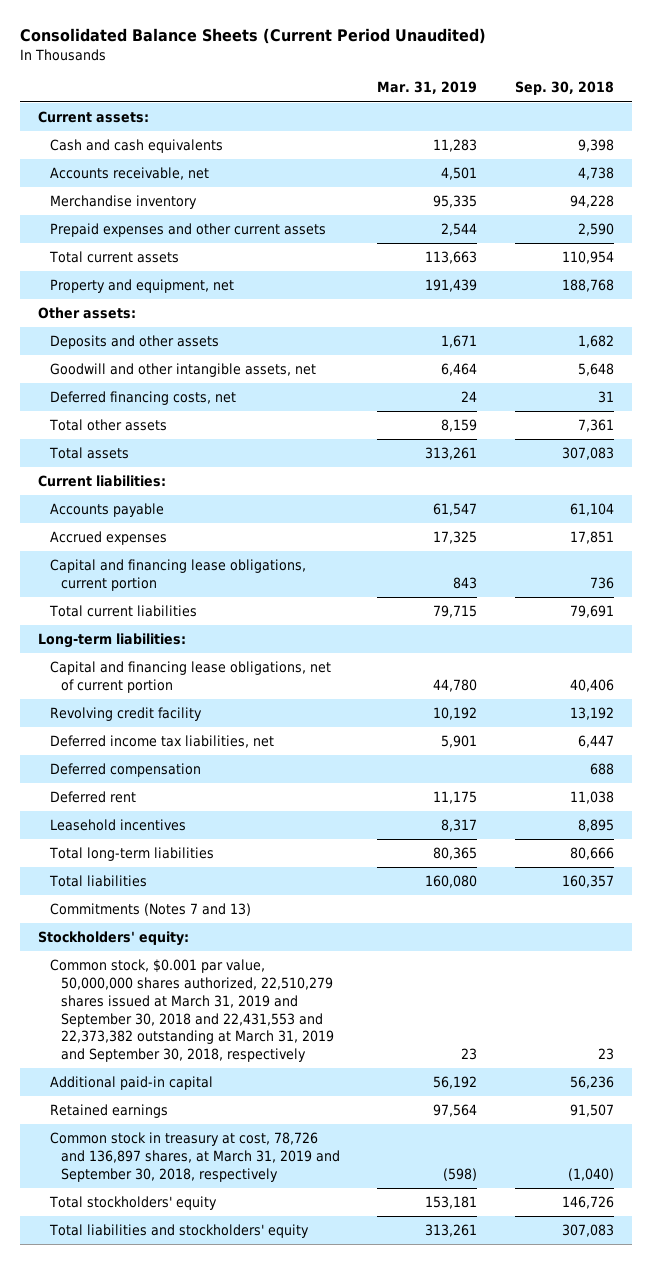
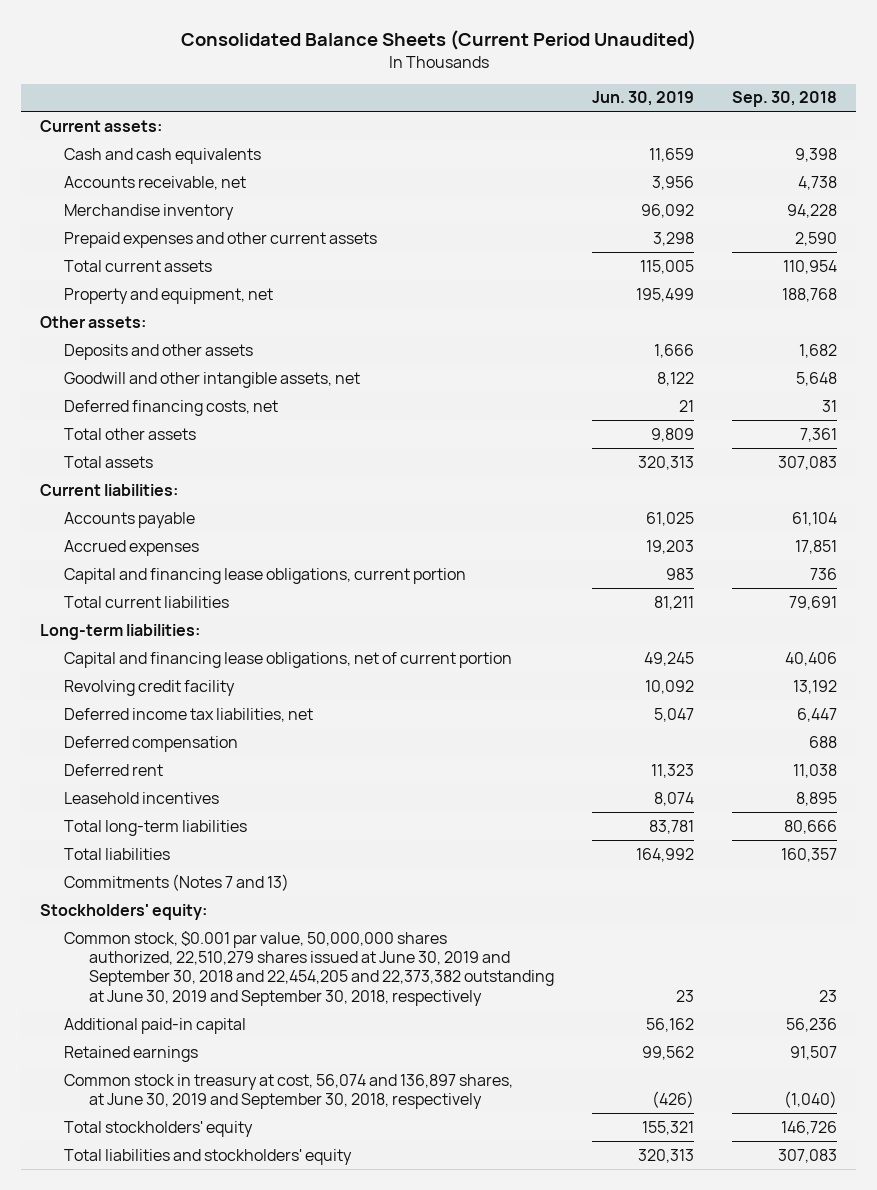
- | Mar. 31, 2019 | Sep. 30, 2018
+ | Jun. 30, 2019 | Sep. 30, 2018
- Common stock, $0.001 par value, 50,000,000 shares authorized, 22,510,279 shares issued at March 31, 2019 and September 30, 2018 and 22,431,553 and 22,373,382 outstanding at March 31, 2019 and September 30, 2018, respectively | 23 | 23
+ Common stock, $0.001 par value, 50,000,000 shares authorized, 22,510,279 shares issued at June 30, 2019 and September 30, 2018 and 22,454,205 and 22,373,382 outstanding at June 30, 2019 and September 30, 2018, respectively | 23 | 23
- Common stock in treasury at cost, 78,726 and 136,897 shares, at March 31, 2019 and September 30, 2018, respectively | (598) | (1,040)
+ Common stock in treasury at cost, 56,074 and 136,897 shares, at June 30, 2019 and September 30, 2018, respectively | (426) | (1,040)

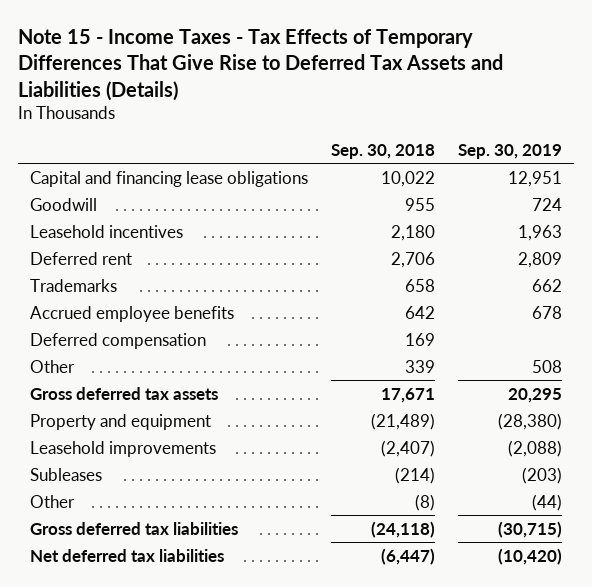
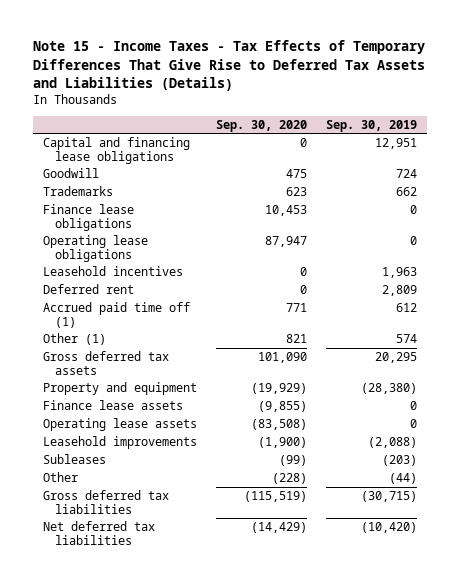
- | Sep. 30, 2018 | Sep. 30, 2019
+ | Sep. 30, 2020 | Sep. 30, 2019
moved up: Trademarks | 623 | 662
+ Finance lease obligations | 10,453 | 0
+ Operating lease obligations | 87,947 | 0
- Accrued employee benefits | 642 | 678
- Deferred compensation | 169 |
- Other | 339 | 508
+ Accrued paid time off (1) | 771 | 612
+ Other (1) | 821 | 574
+ Finance lease assets | (9,855) | 0
+ Operating lease assets | (83,508) | 0

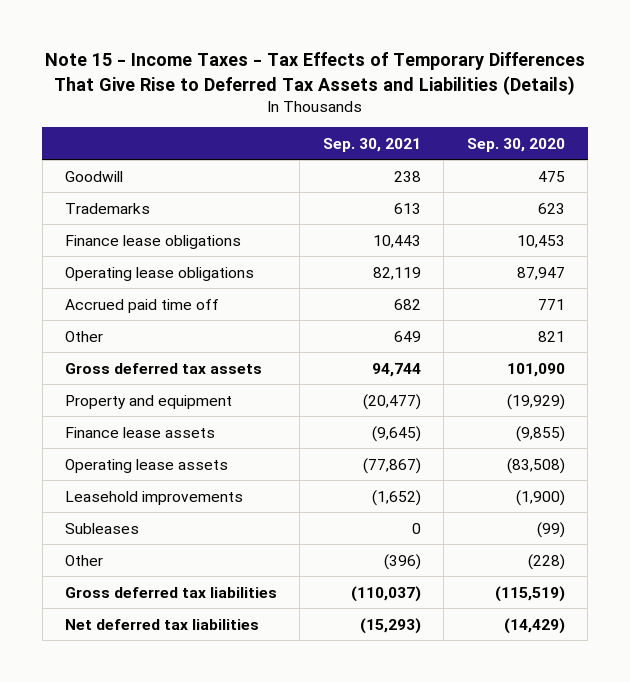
- | Sep. 30, 2020 | Sep. 30, 2019
+ | Sep. 30, 2021 | Sep. 30, 2020
- Capital and financing lease obligations | 0 | 12,951
- Leasehold incentives | 0 | 1,963
- Deferred rent | 0 | 2,809
- Accrued paid time off (1) | 771 | 612
- Other (1) | 821 | 574
+ Accrued paid time off | 682 | 771
+ Other | 649 | 821

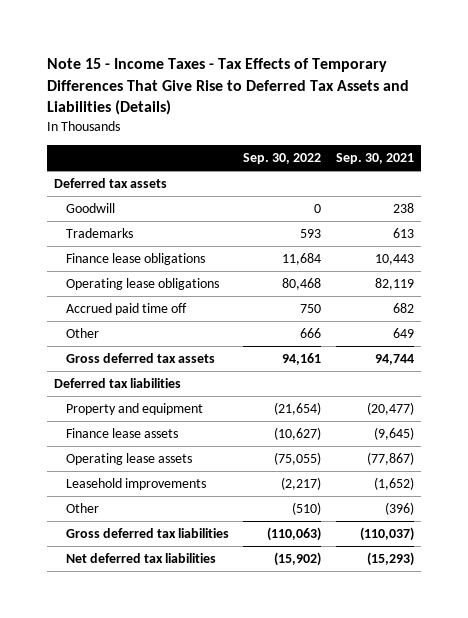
- | Sep. 30, 2021 | Sep. 30, 2020
+ | Sep. 30, 2022 | Sep. 30, 2021
+ Deferred tax assets
+ Deferred tax liabilities
- Subleases | 0 | (99)

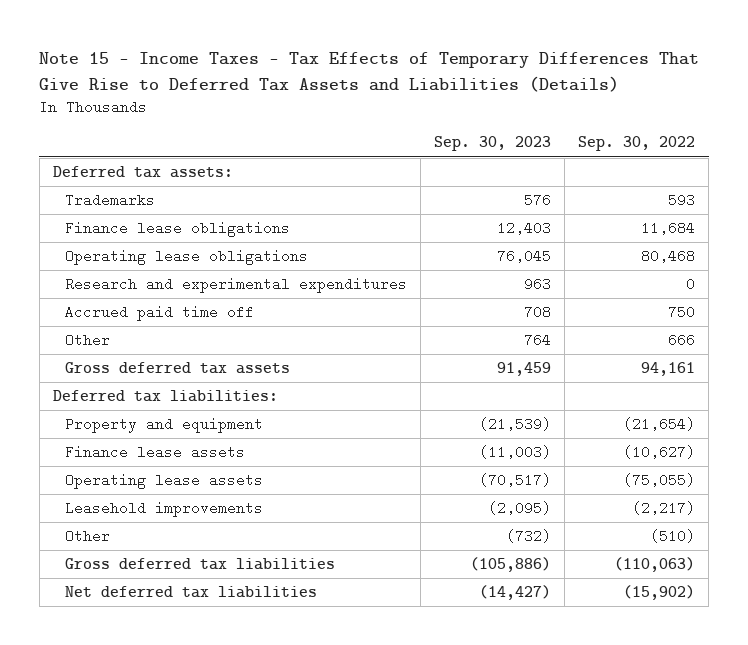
- | Sep. 30, 2022 | Sep. 30, 2021
+ | Sep. 30, 2023 | Sep. 30, 2022
- Deferred tax assets
- Goodwill | 0 | 238
+ Deferred tax assets:
+ Research and experimental expenditures | 963 | 0
- Deferred tax liabilities
+ Deferred tax liabilities:

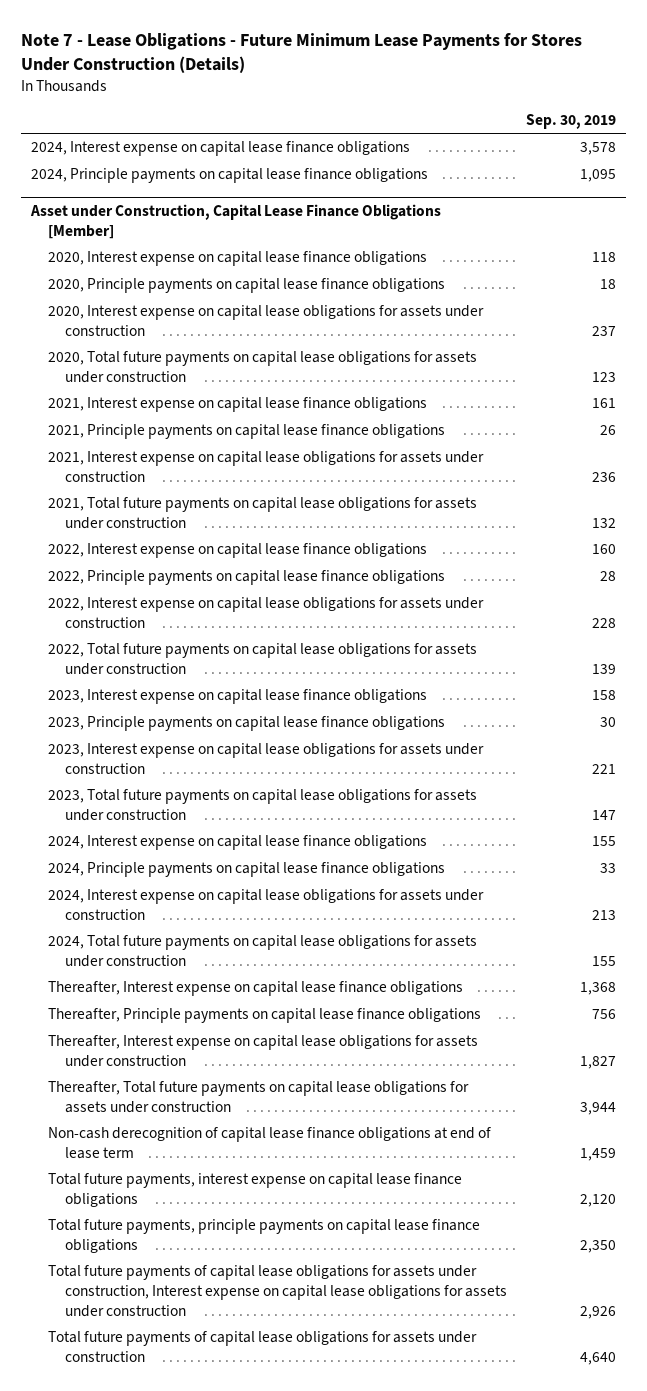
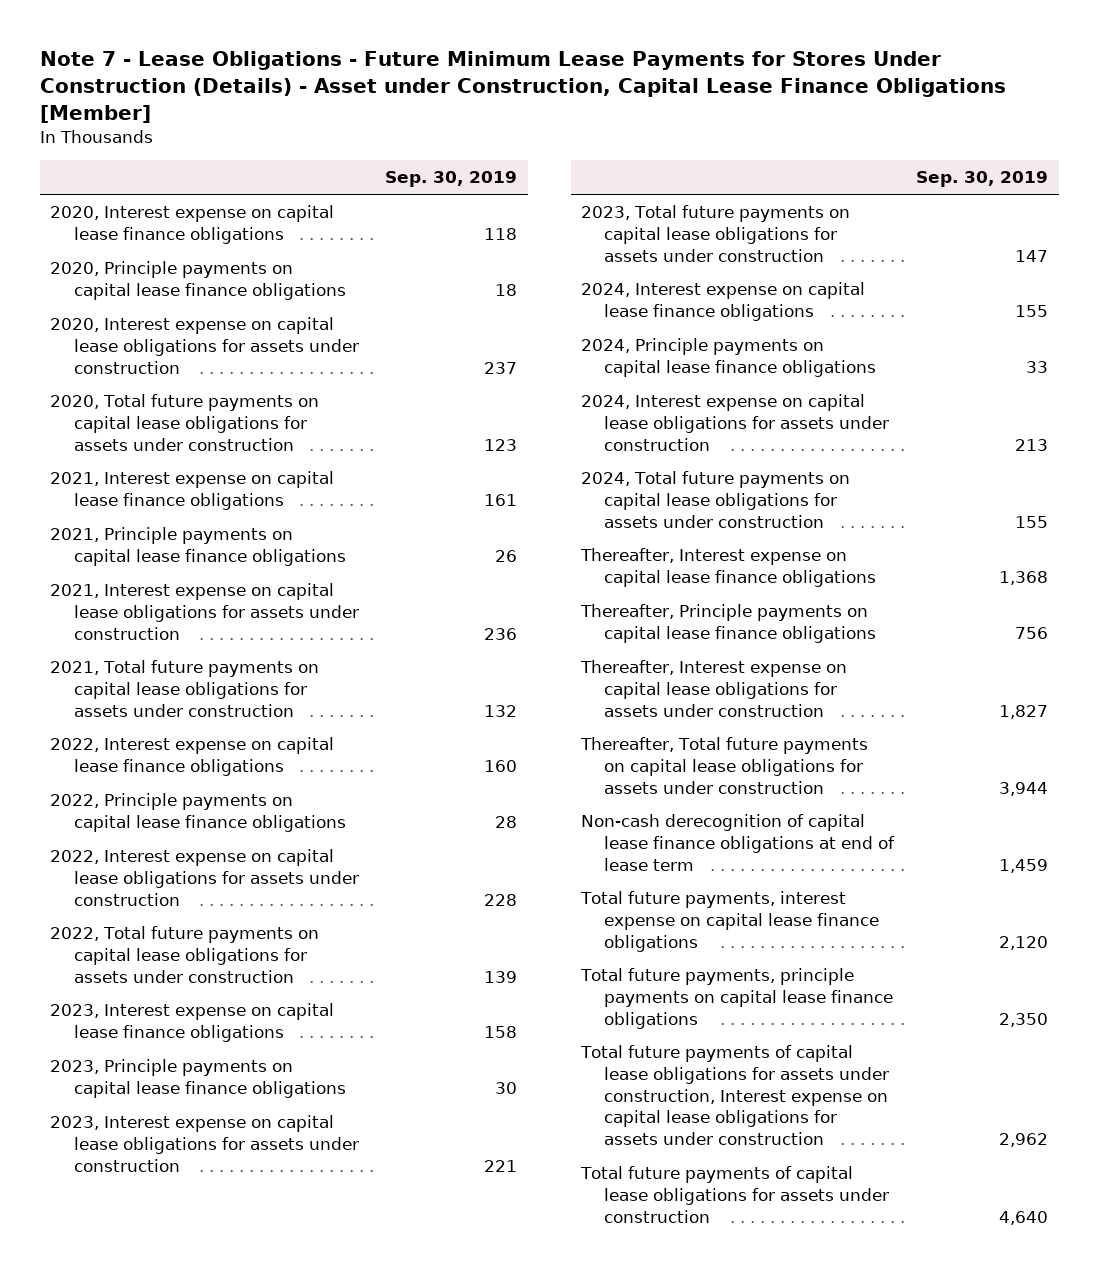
- Note 7 - Lease Obligations - Future Minimum Lease Payments for Stores Under Construction (Details)
+ Note 7 - Lease Obligations - Future Minimum Lease Payments for Stores Under Construction (Details) - Asset under Construction, Capital Lease Finance Obligations [Member]
- 2024, Interest expense on capital lease finance obligations | 3,578
- 2024, Principle payments on capital lease finance obligations | 1,095
- Asset under Construction, Capital Lease Finance Obligations [Member]
- Total future payments of capital lease obligations for assets under construction, Interest expense on capital lease obligations for assets under construction | 2,926
+ Total future payments of capital lease obligations for assets under construction, Interest expense on capital lease obligations for assets under construction | 2,962

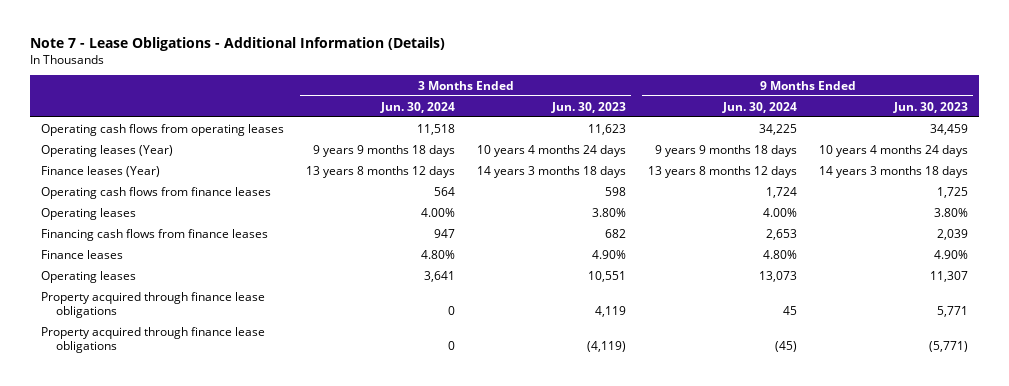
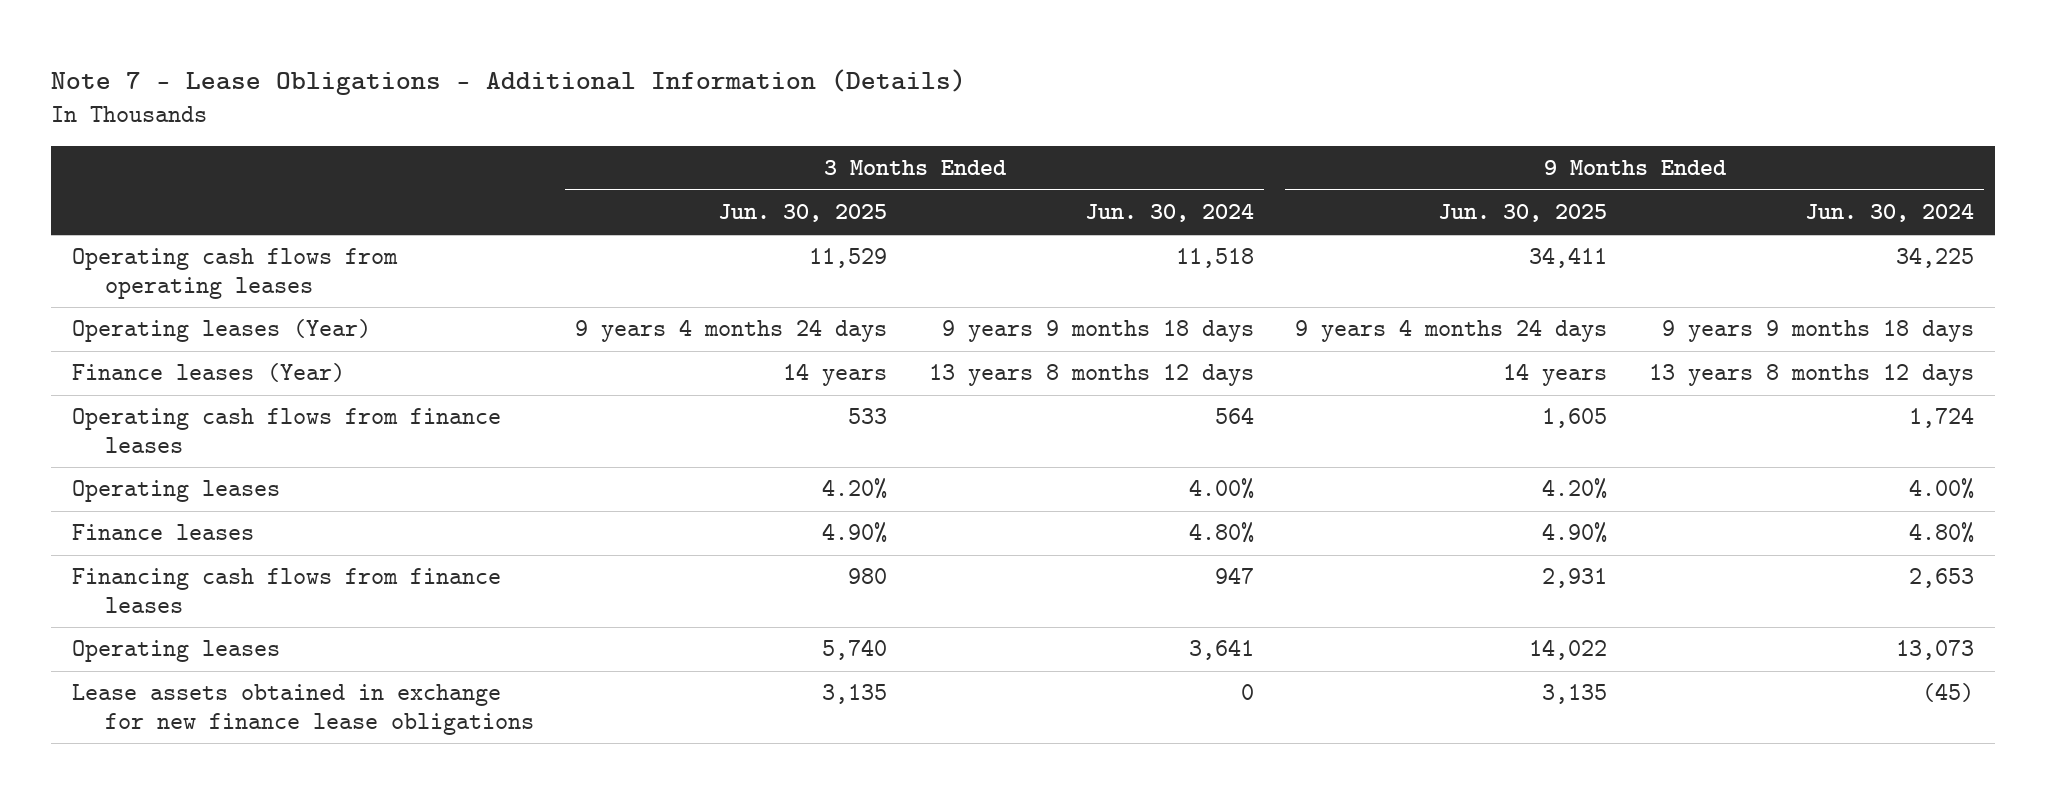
- | 3 Months Ended Jun. 30, 2024 | 3 Months Ended Jun. 30, 2023 | 9 Months Ended Jun. 30, 2024 | 9 Months Ended Jun. 30, 2023
+ | 3 Months Ended Jun. 30, 2025 | 3 Months Ended Jun. 30, 2024 | 9 Months Ended Jun. 30, 2025 | 9 Months Ended Jun. 30, 2024
moved down: Financing cash flows from finance leases | 980 | 947 | 2,931 | 2,653
- Property acquired through finance lease obligations | 0 | 4,119 | 45 | 5,771
- Property acquired through finance lease obligations | 0 | (4,119) | (45) | (5,771)
+ Lease assets obtained in exchange for new finance lease obligations | 3,135 | 0 | 3,135 | (45)

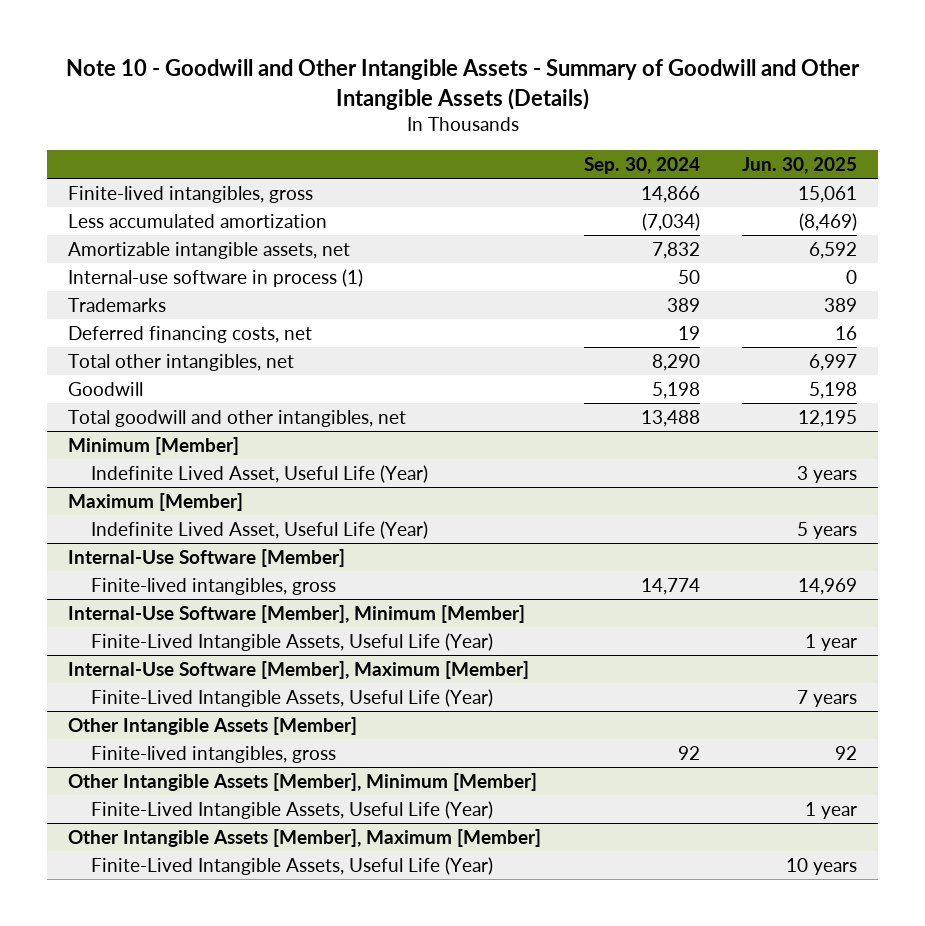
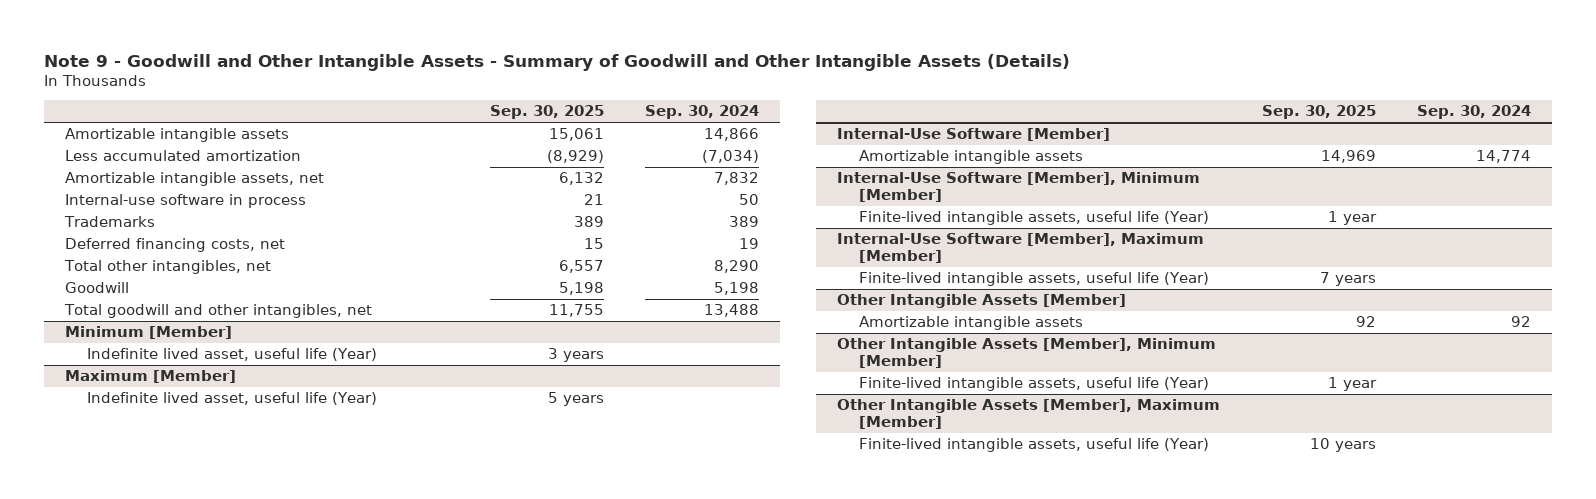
- Note 10 - Goodwill and Other Intangible Assets - Summary of Goodwill and Other Intangible Assets (Details)
+ Note 9 - Goodwill and Other Intangible Assets - Summary of Goodwill and Other Intangible Assets (Details)
- | Sep. 30, 2024 | Jun. 30, 2025
+ | Sep. 30, 2025 | Sep. 30, 2024
- Finite-lived intangibles, gross | 14,866 | 15,061
+ Amortizable intangible assets | 15,061 | 14,866
- Internal-use software in process (1) | 50 | 0
+ Internal-use software in process | 21 | 50
@ Minimum [Member]
- Indefinite Lived Asset, Useful Life (Year) | | 3 years
+ Indefinite lived asset, useful life (Year) | 3 years |
@ Maximum [Member]
- Indefinite Lived Asset, Useful Life (Year) | | 5 years
+ Indefinite lived asset, useful life (Year) | 5 years |
@ Internal-Use Software [Member]
- Finite-lived intangibles, gross | 14,774 | 14,969
+ Amortizable intangible assets | 14,969 | 14,774
@ Internal-Use Software [Member], Minimum [Member]
- Finite-Lived Intangible Assets, Useful Life (Year) | | 1 year
+ Finite-lived intangible assets, useful life (Year) | 1 year |
@ Internal-Use Software [Member], Maximum [Member]
- Finite-Lived Intangible Assets, Useful Life (Year) | | 7 years
+ Finite-lived intangible assets, useful life (Year) | 7 years |
@ Other Intangible Assets [Member]
- Finite-lived intangibles, gross | 92 | 92
+ Amortizable intangible assets | 92 | 92
@ Other Intangible Assets [Member], Minimum [Member]
- Finite-Lived Intangible Assets, Useful Life (Year) | | 1 year
+ Finite-lived intangible assets, useful life (Year) | 1 year |
@ Other Intangible Assets [Member], Maximum [Member]
- Finite-Lived Intangible Assets, Useful Life (Year) | | 10 years
+ Finite-lived intangible assets, useful life (Year) | 10 years |

